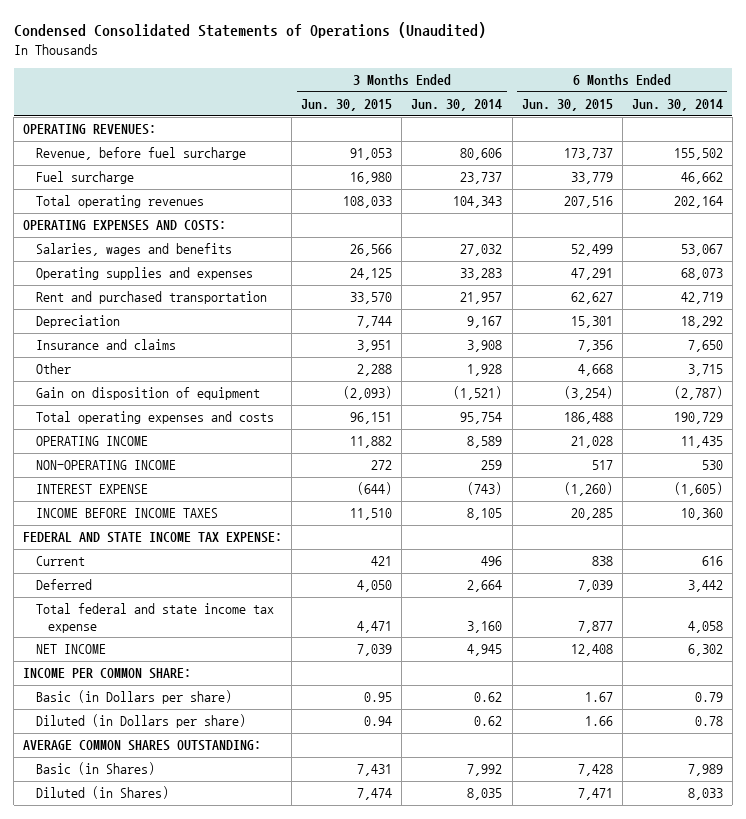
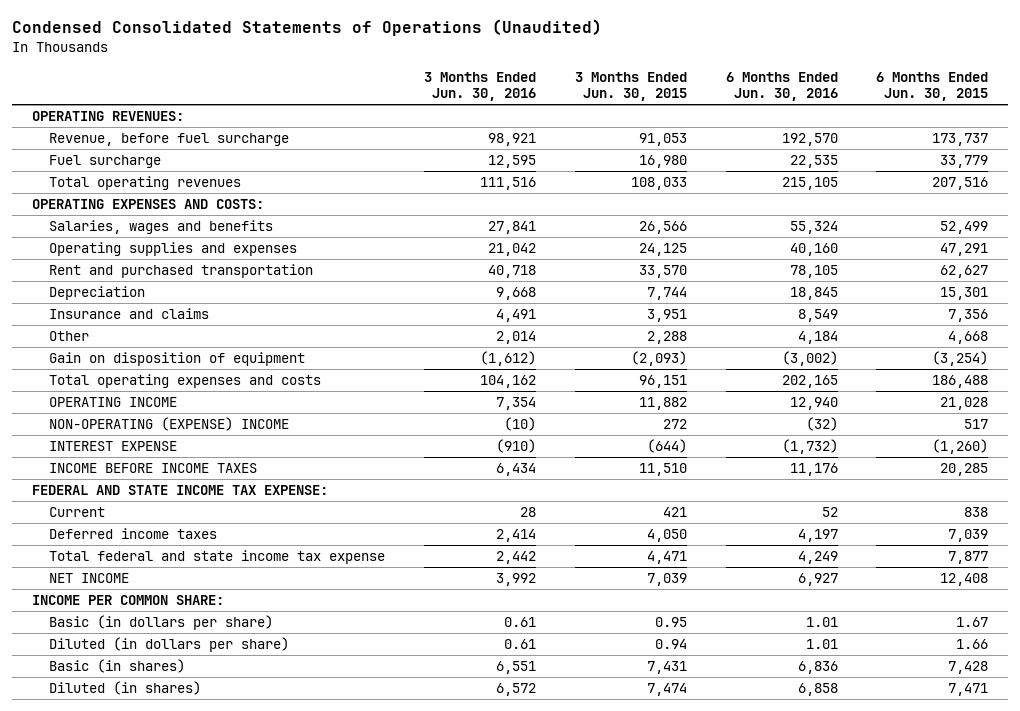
- | 3 Months Ended Jun. 30, 2015 | 3 Months Ended Jun. 30, 2014 | 6 Months Ended Jun. 30, 2015 | 6 Months Ended Jun. 30, 2014
+ | 3 Months Ended Jun. 30, 2016 | 3 Months Ended Jun. 30, 2015 | 6 Months Ended Jun. 30, 2016 | 6 Months Ended Jun. 30, 2015
- NON-OPERATING INCOME | 272 | 259 | 517 | 530
+ NON-OPERATING (EXPENSE) INCOME | (10) | 272 | (32) | 517
- Deferred | 4,050 | 2,664 | 7,039 | 3,442
+ Deferred income taxes | 2,414 | 4,050 | 4,197 | 7,039
- Basic (in Dollars per share) | 0.95 | 0.62 | 1.67 | 0.79
- Diluted (in Dollars per share) | 0.94 | 0.62 | 1.66 | 0.78
- AVERAGE COMMON SHARES OUTSTANDING:
- Basic (in Shares) | 7,431 | 7,992 | 7,428 | 7,989
- Diluted (in Shares) | 7,474 | 8,035 | 7,471 | 8,033
+ Basic (in dollars per share) | 0.61 | 0.95 | 1.01 | 1.67
+ Diluted (in dollars per share) | 0.61 | 0.94 | 1.01 | 1.66
+ Basic (in shares) | 6,551 | 7,431 | 6,836 | 7,428
+ Diluted (in shares) | 6,572 | 7,474 | 6,858 | 7,471

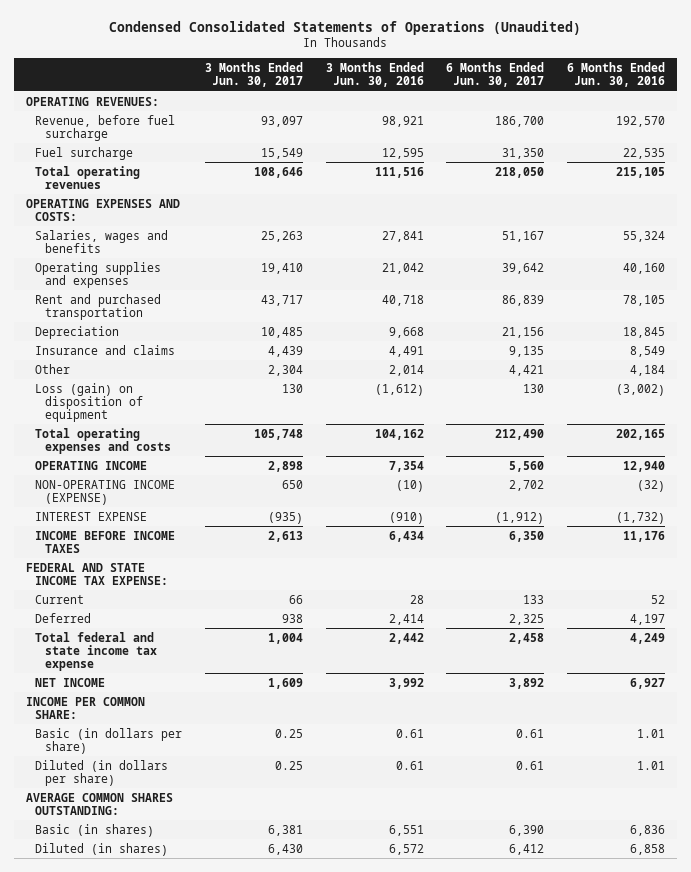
- | 3 Months Ended Jun. 30, 2016 | 3 Months Ended Jun. 30, 2015 | 6 Months Ended Jun. 30, 2016 | 6 Months Ended Jun. 30, 2015
+ | 3 Months Ended Jun. 30, 2017 | 3 Months Ended Jun. 30, 2016 | 6 Months Ended Jun. 30, 2017 | 6 Months Ended Jun. 30, 2016
- Gain on disposition of equipment | (1,612) | (2,093) | (3,002) | (3,254)
+ Loss (gain) on disposition of equipment | 130 | (1,612) | 130 | (3,002)
- NON-OPERATING (EXPENSE) INCOME | (10) | 272 | (32) | 517
+ NON-OPERATING INCOME (EXPENSE) | 650 | (10) | 2,702 | (32)
- Deferred income taxes | 2,414 | 4,050 | 4,197 | 7,039
+ Deferred | 938 | 2,414 | 2,325 | 4,197
+ AVERAGE COMMON SHARES OUTSTANDING:

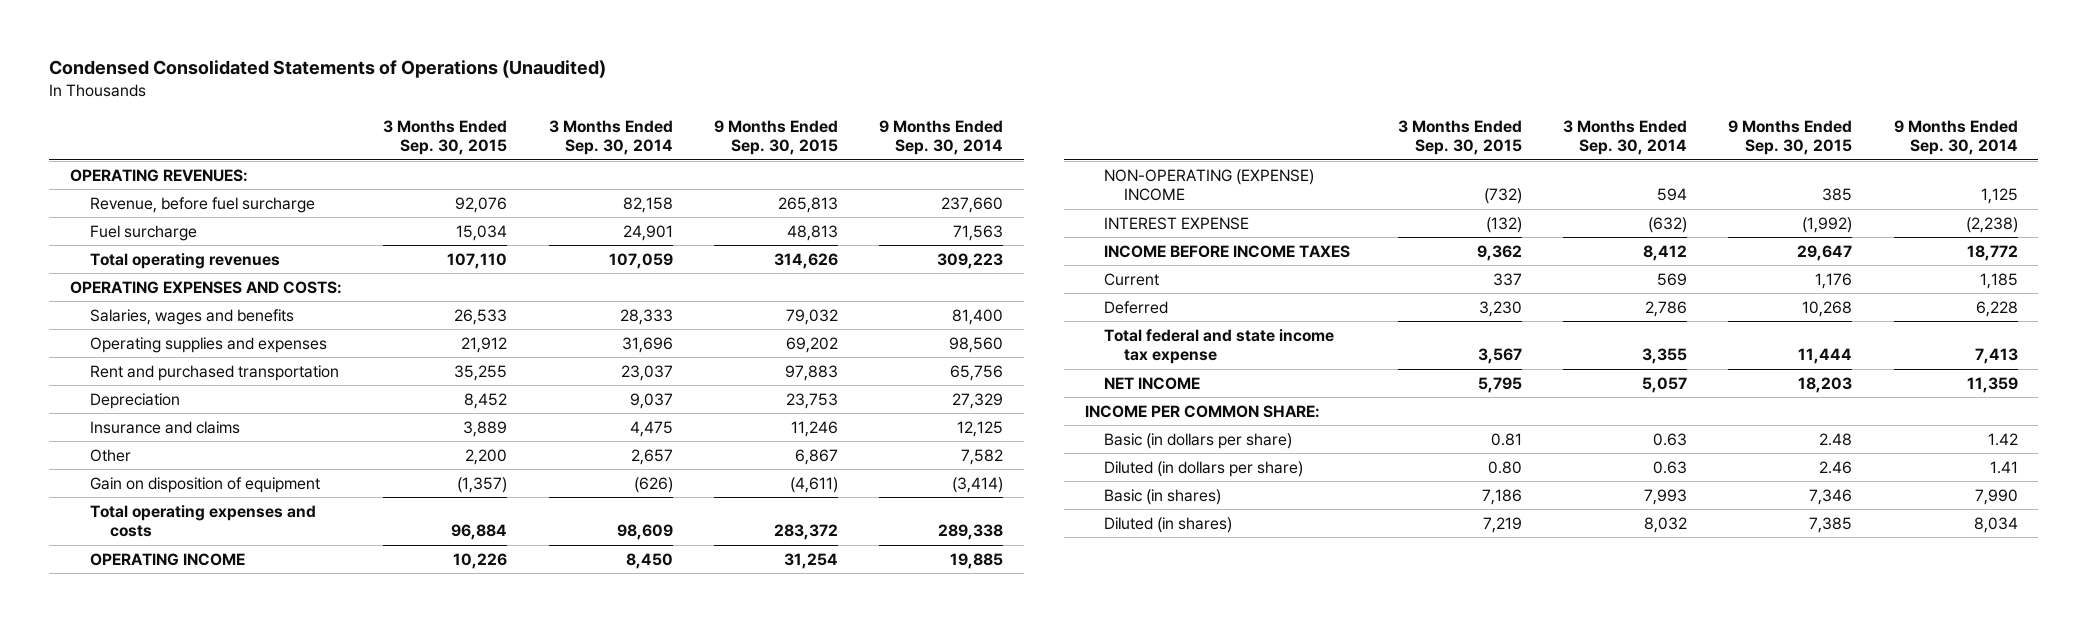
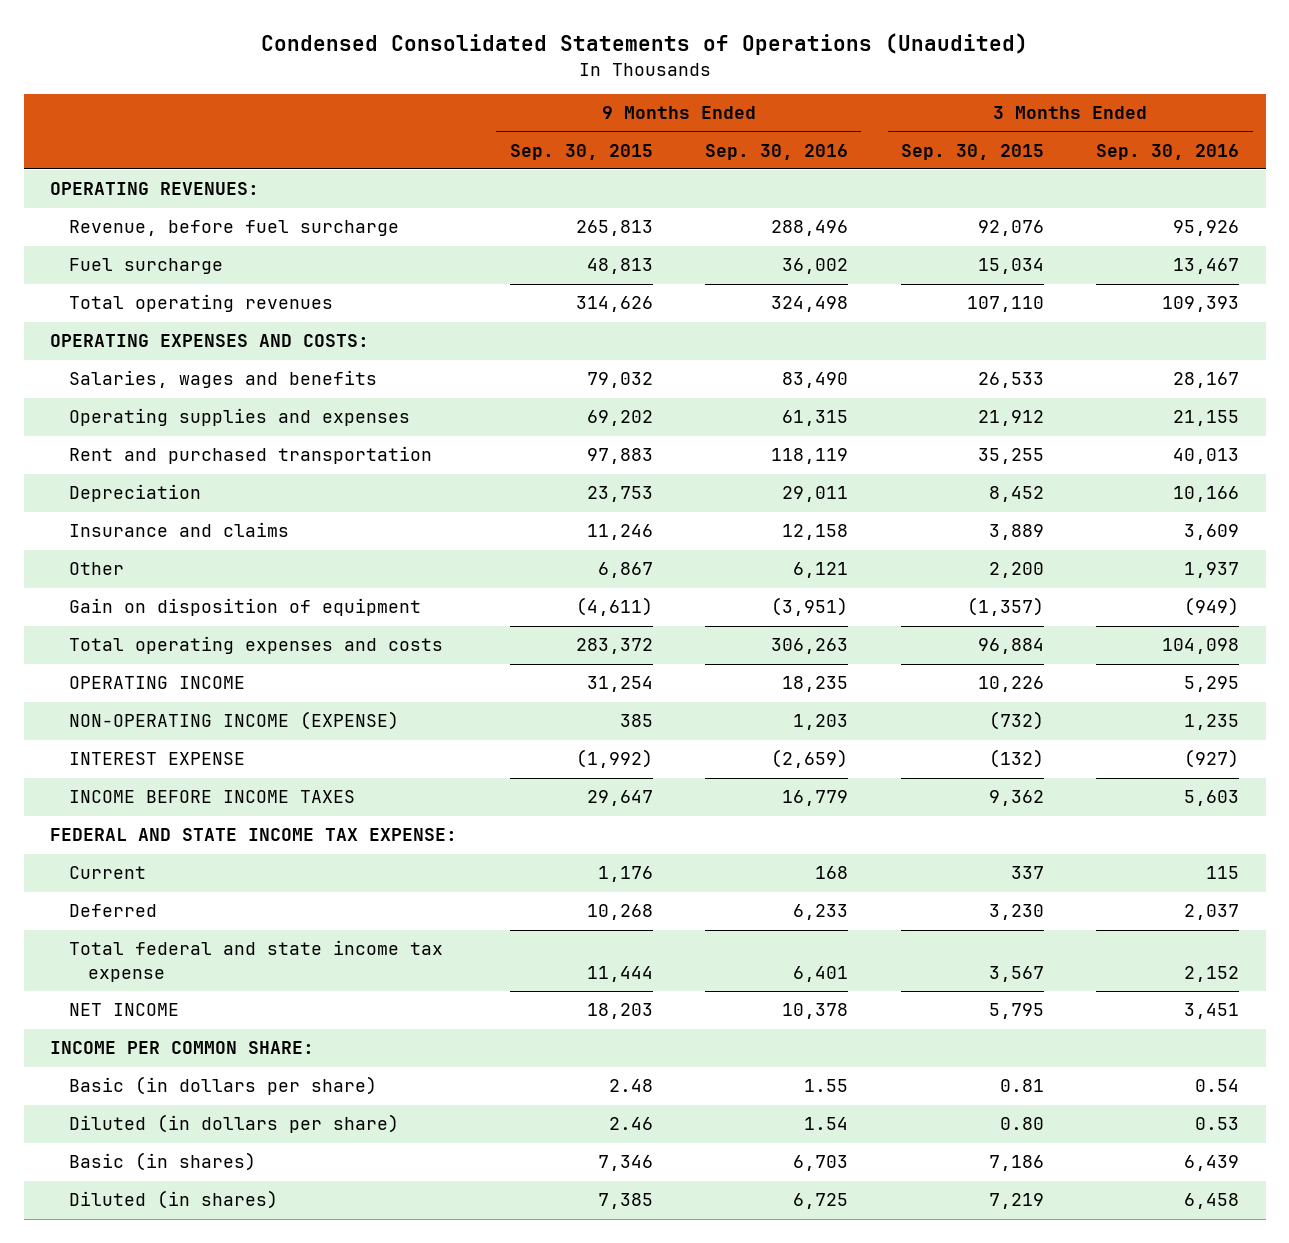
- | 3 Months Ended Sep. 30, 2015 | 3 Months Ended Sep. 30, 2014 | 9 Months Ended Sep. 30, 2015 | 9 Months Ended Sep. 30, 2014
+ | 9 Months Ended Sep. 30, 2015 | 9 Months Ended Sep. 30, 2016 | 3 Months Ended Sep. 30, 2015 | 3 Months Ended Sep. 30, 2016
- NON-OPERATING (EXPENSE) INCOME | (732) | 594 | 385 | 1,125
+ NON-OPERATING INCOME (EXPENSE) | 385 | 1,203 | (732) | 1,235
+ FEDERAL AND STATE INCOME TAX EXPENSE:

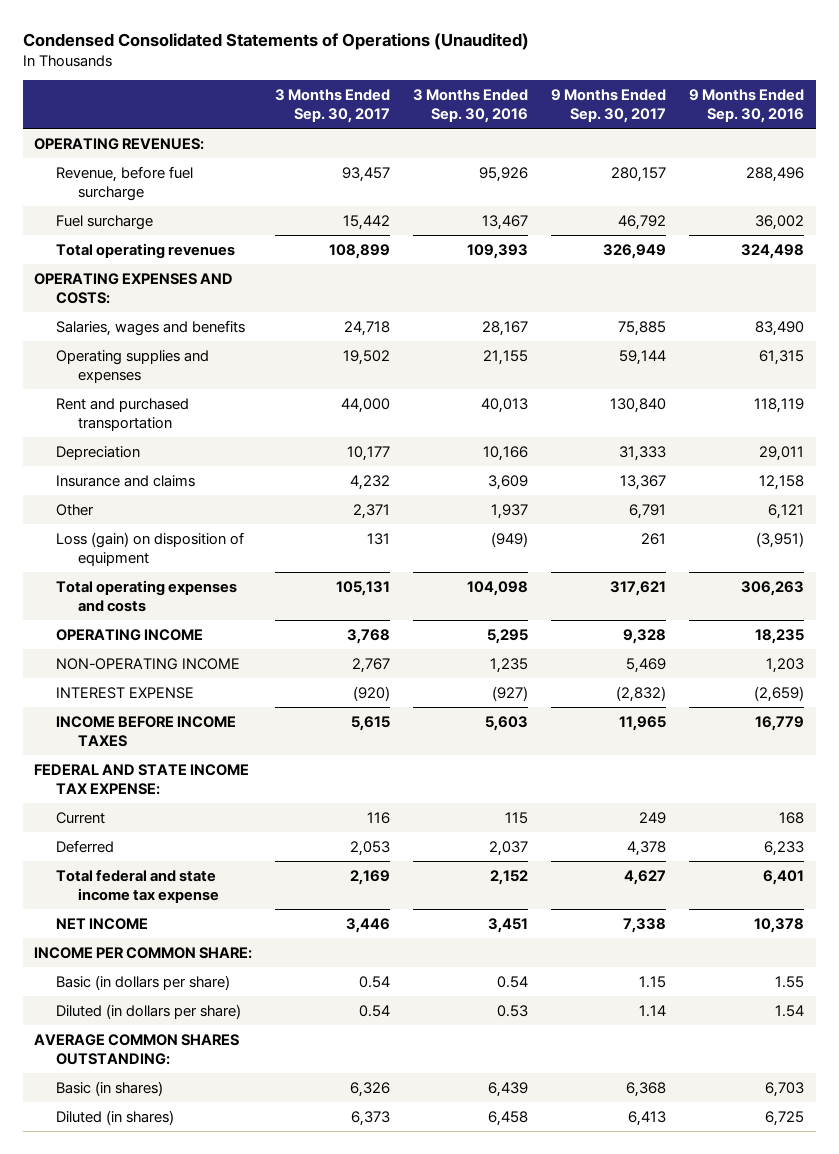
- | 9 Months Ended Sep. 30, 2015 | 9 Months Ended Sep. 30, 2016 | 3 Months Ended Sep. 30, 2015 | 3 Months Ended Sep. 30, 2016
+ | 3 Months Ended Sep. 30, 2017 | 3 Months Ended Sep. 30, 2016 | 9 Months Ended Sep. 30, 2017 | 9 Months Ended Sep. 30, 2016
- Gain on disposition of equipment | (4,611) | (3,951) | (1,357) | (949)
+ Loss (gain) on disposition of equipment | 131 | (949) | 261 | (3,951)
- NON-OPERATING INCOME (EXPENSE) | 385 | 1,203 | (732) | 1,235
+ NON-OPERATING INCOME | 2,767 | 1,235 | 5,469 | 1,203
+ AVERAGE COMMON SHARES OUTSTANDING:

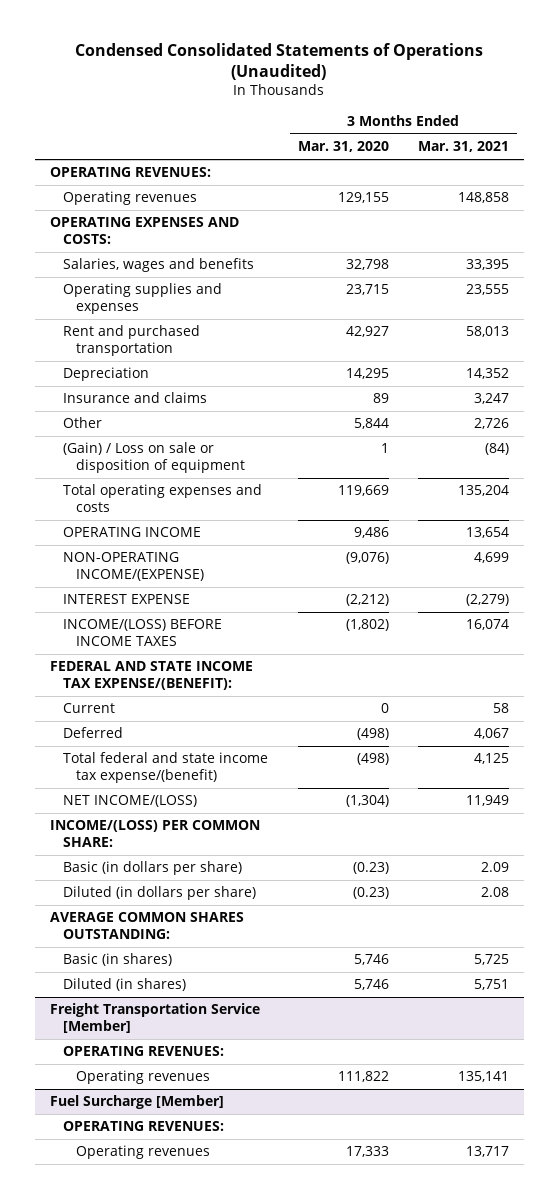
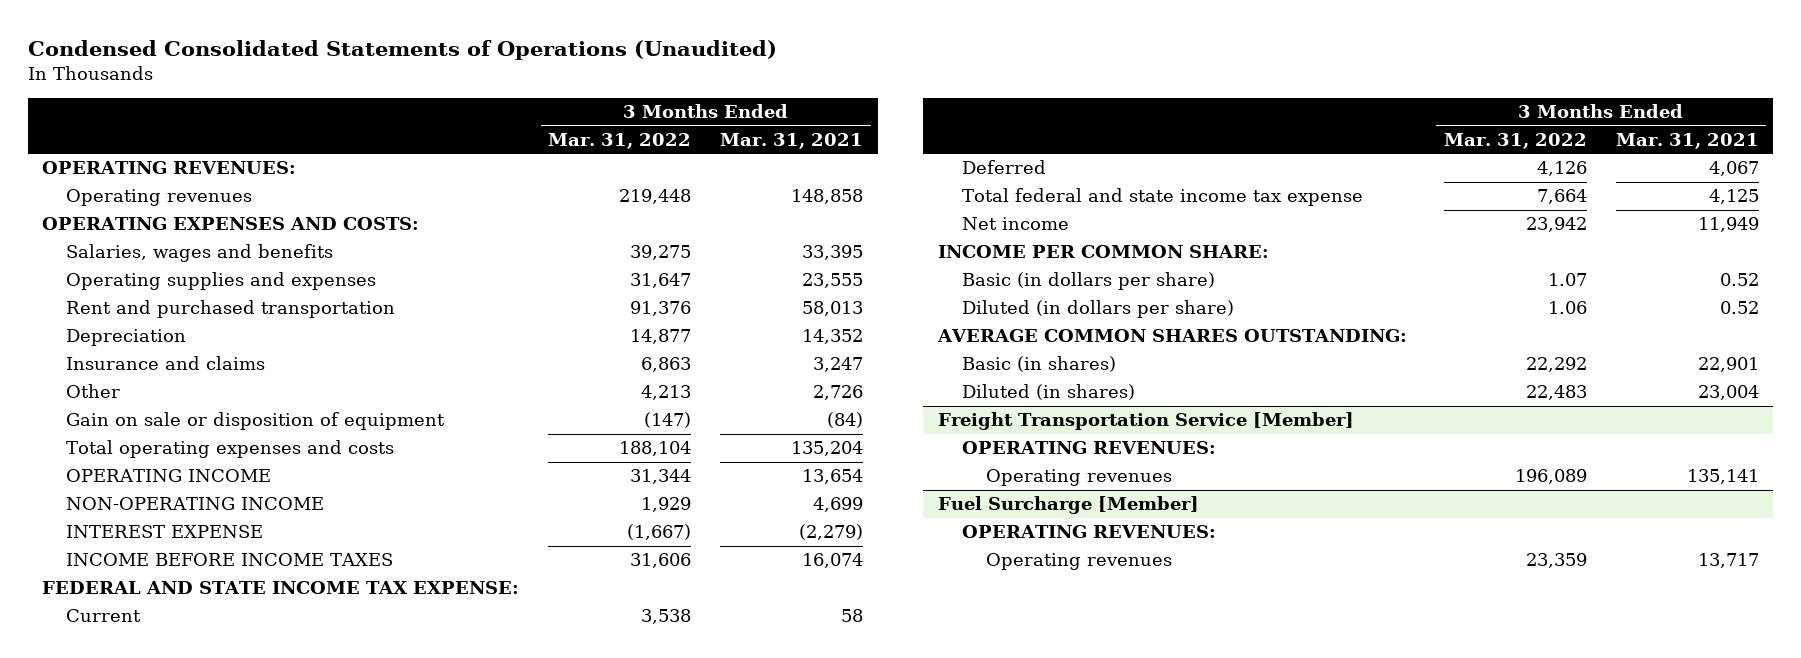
- | 3 Months Ended Mar. 31, 2020 | 3 Months Ended Mar. 31, 2021
+ | 3 Months Ended Mar. 31, 2022 | 3 Months Ended Mar. 31, 2021
- (Gain) / Loss on sale or disposition of equipment | 1 | (84)
+ Gain on sale or disposition of equipment | (147) | (84)
- NON-OPERATING INCOME/(EXPENSE) | (9,076) | 4,699
+ NON-OPERATING INCOME | 1,929 | 4,699
- INCOME/(LOSS) BEFORE INCOME TAXES | (1,802) | 16,074
- FEDERAL AND STATE INCOME TAX EXPENSE/(BENEFIT):
+ INCOME BEFORE INCOME TAXES | 31,606 | 16,074
+ FEDERAL AND STATE INCOME TAX EXPENSE:
- Total federal and state income tax expense/(benefit) | (498) | 4,125
- NET INCOME/(LOSS) | (1,304) | 11,949
- INCOME/(LOSS) PER COMMON SHARE:
- Basic (in dollars per share) | (0.23) | 2.09
- Diluted (in dollars per share) | (0.23) | 2.08
+ Total federal and state income tax expense | 7,664 | 4,125
+ Net income | 23,942 | 11,949
+ INCOME PER COMMON SHARE:
+ Basic (in dollars per share) | 1.07 | 0.52
+ Diluted (in dollars per share) | 1.06 | 0.52
- Basic (in shares) | 5,746 | 5,725
- Diluted (in shares) | 5,746 | 5,751
+ Basic (in shares) | 22,292 | 22,901
+ Diluted (in shares) | 22,483 | 23,004

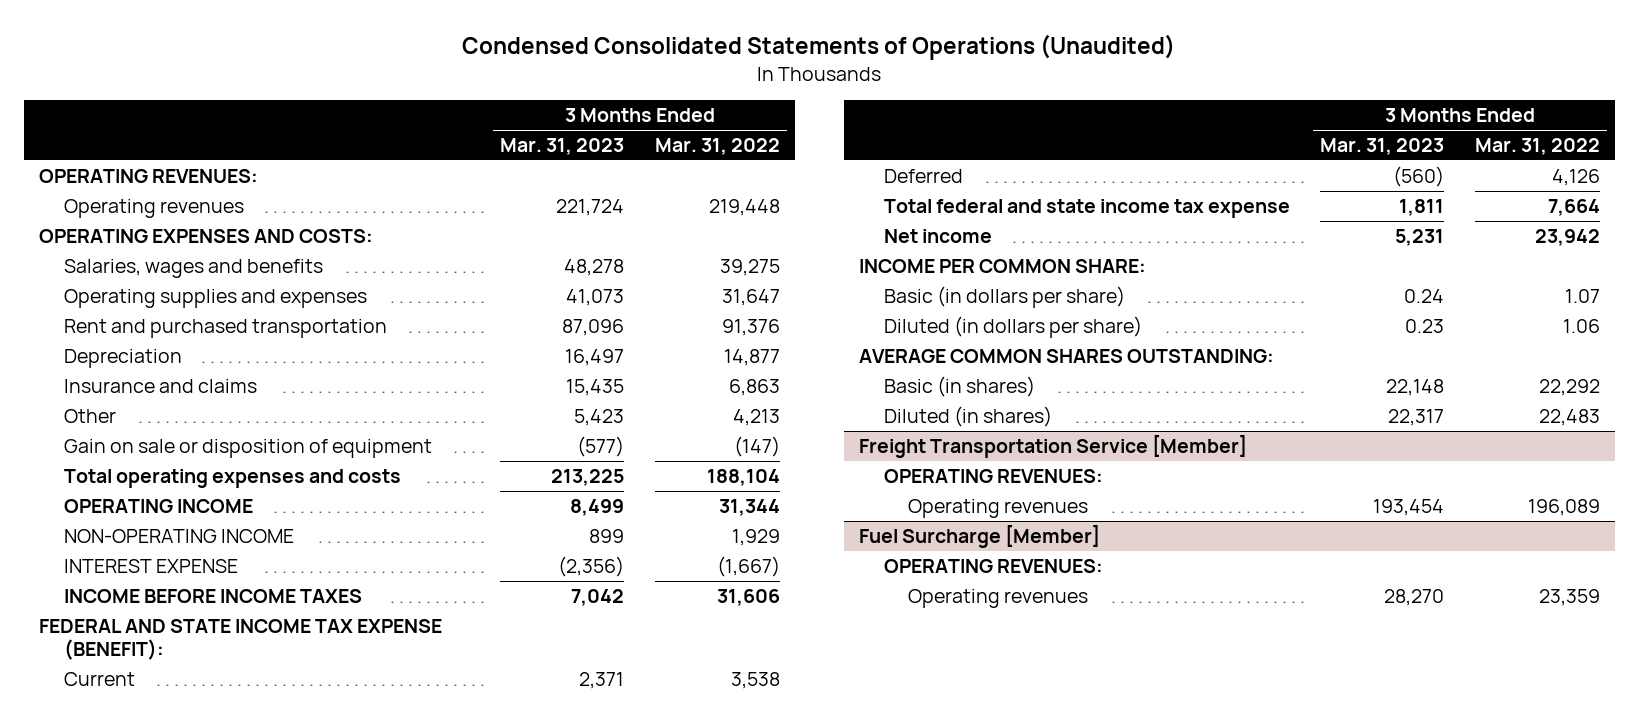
- | 3 Months Ended Mar. 31, 2022 | 3 Months Ended Mar. 31, 2021
+ | 3 Months Ended Mar. 31, 2023 | 3 Months Ended Mar. 31, 2022
- FEDERAL AND STATE INCOME TAX EXPENSE:
+ FEDERAL AND STATE INCOME TAX EXPENSE (BENEFIT):

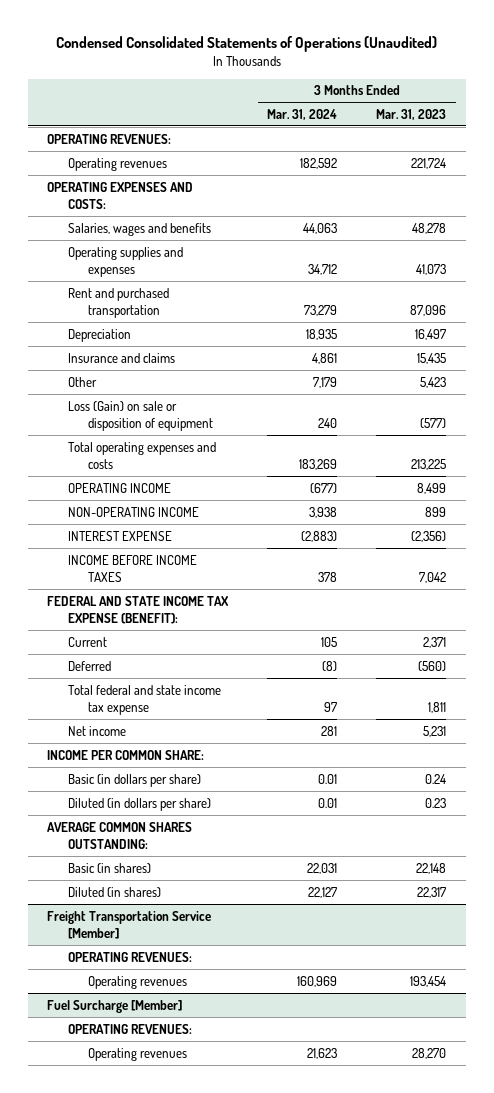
- | 3 Months Ended Mar. 31, 2023 | 3 Months Ended Mar. 31, 2022
+ | 3 Months Ended Mar. 31, 2024 | 3 Months Ended Mar. 31, 2023
- Gain on sale or disposition of equipment | (577) | (147)
+ Loss (Gain) on sale or disposition of equipment | 240 | (577)

